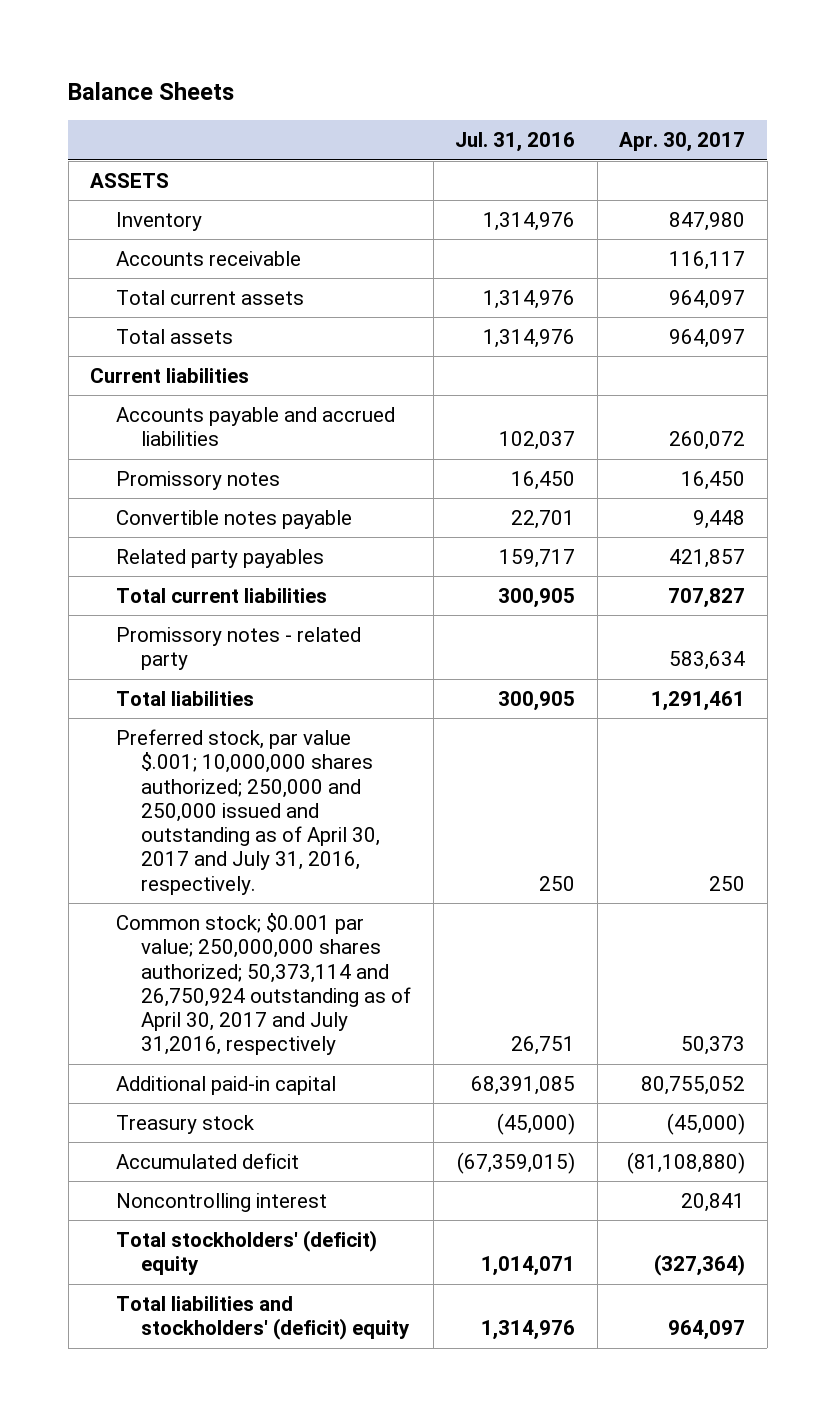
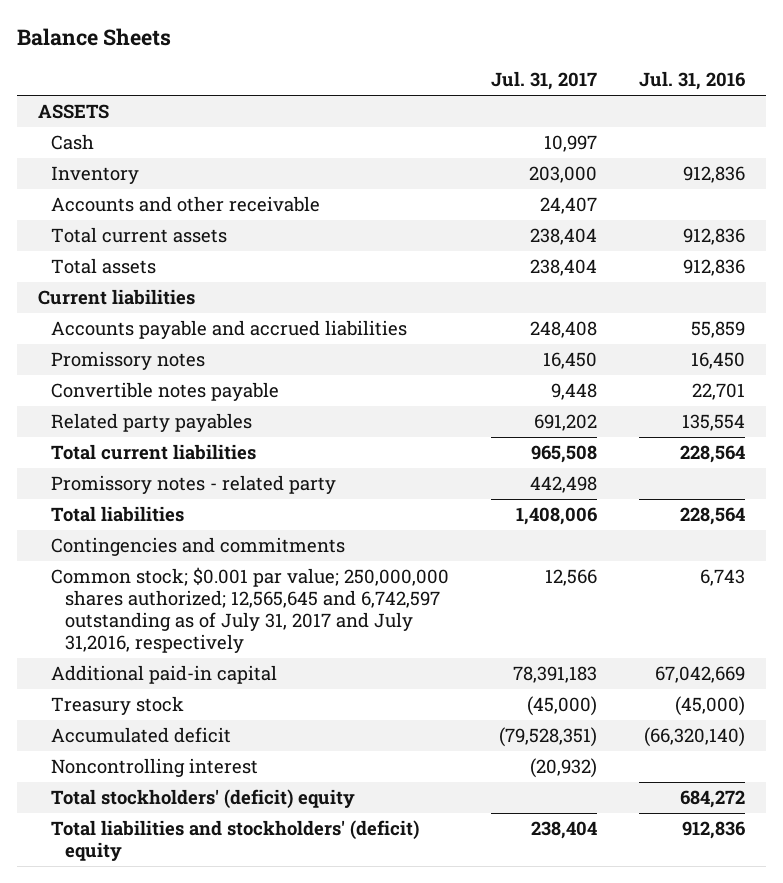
- | Jul. 31, 2016 | Apr. 30, 2017
+ | Jul. 31, 2017 | Jul. 31, 2016
- Inventory | 1,314,976 | 847,980
- Accounts receivable | | 116,117
- Total current assets | 1,314,976 | 964,097
- Total assets | 1,314,976 | 964,097
+ Cash | 10,997 |
+ Inventory | 203,000 | 912,836
+ Accounts and other receivable | 24,407 |
+ Total current assets | 238,404 | 912,836
+ Total assets | 238,404 | 912,836
- Accounts payable and accrued liabilities | 102,037 | 260,072
+ Accounts payable and accrued liabilities | 248,408 | 55,859
- Related party payables | 159,717 | 421,857
- Total current liabilities | 300,905 | 707,827
+ Related party payables | 691,202 | 135,554
+ Total current liabilities | 965,508 | 228,564
- Total liabilities | 300,905 | 1,291,461
- Preferred stock, par value $.001; 10,000,000 shares authorized; 250,000 and 250,000 issued and outstanding as of April 30, 2017 and July 31, 2016, respectively. | 250 | 250
- Common stock; $0.001 par value; 250,000,000 shares authorized; 50,373,114 and 26,750,924 outstanding as of April 30, 2017 and July 31,2016, respectively | 26,751 | 50,373
- Additional paid-in capital | 68,391,085 | 80,755,052
+ Total liabilities | 1,408,006 | 228,564
+ Contingencies and commitments
+ Common stock; $0.001 par value; 250,000,000 shares authorized; 12,565,645 and 6,742,597 outstanding as of July 31, 2017 and July 31,2016, respectively | 12,566 | 6,743
+ Additional paid-in capital | 78,391,183 | 67,042,669
- Accumulated deficit | (67,359,015) | (81,108,880)
+ Accumulated deficit | (79,528,351) | (66,320,140)
- Total stockholders' (deficit) equity | 1,014,071 | (327,364)
- Total liabilities and stockholders' (deficit) equity | 1,314,976 | 964,097
+ Total stockholders' (deficit) equity | | 684,272
+ Total liabilities and stockholders' (deficit) equity | 238,404 | 912,836

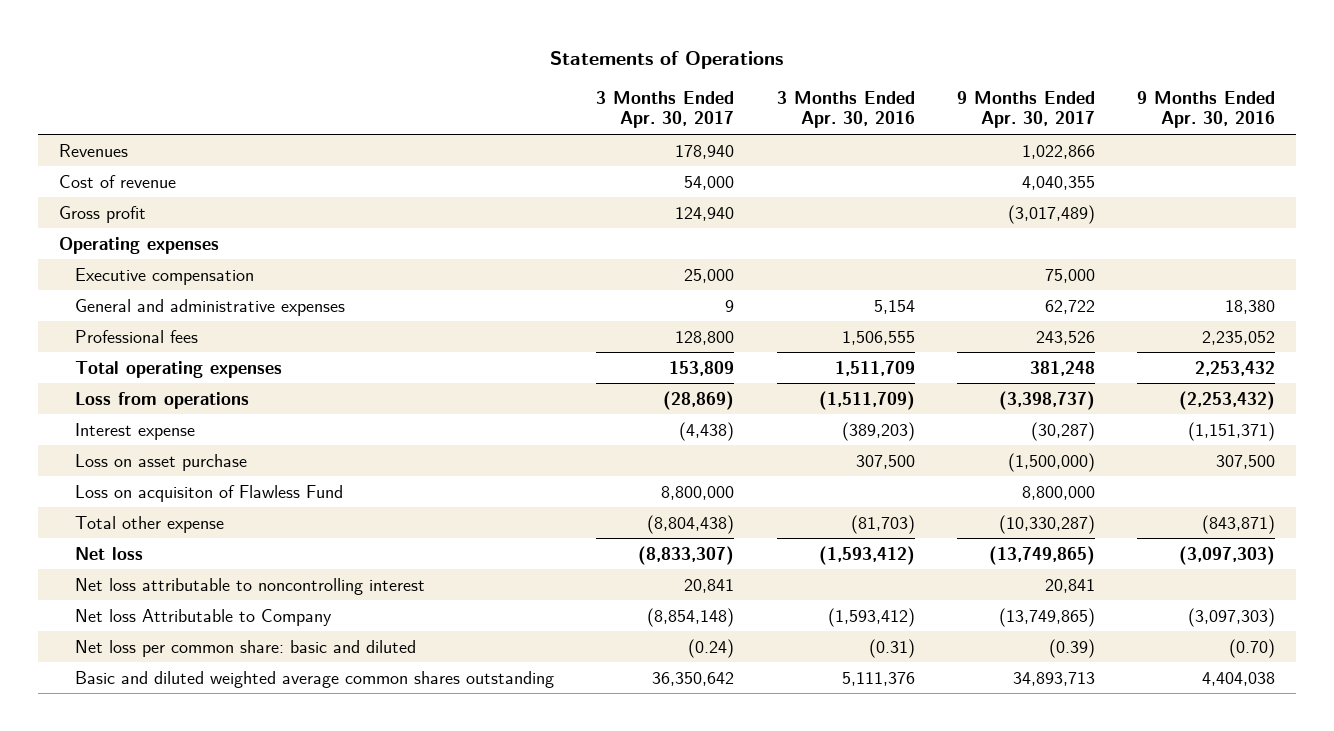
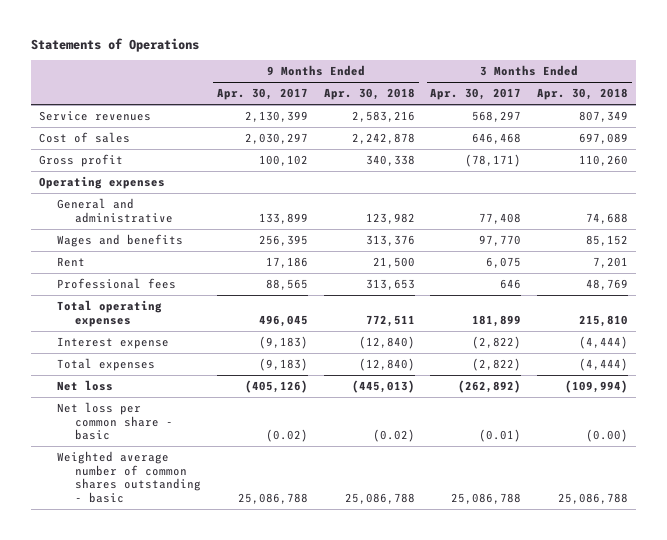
- | 3 Months Ended Apr. 30, 2017 | 3 Months Ended Apr. 30, 2016 | 9 Months Ended Apr. 30, 2017 | 9 Months Ended Apr. 30, 2016
+ | 9 Months Ended Apr. 30, 2017 | 9 Months Ended Apr. 30, 2018 | 3 Months Ended Apr. 30, 2017 | 3 Months Ended Apr. 30, 2018
- Revenues | 178,940 | | 1,022,866 |
- Cost of revenue | 54,000 | | 4,040,355 |
- Gross profit | 124,940 | | (3,017,489) |
+ Service revenues | 2,130,399 | 2,583,216 | 568,297 | 807,349
+ Cost of sales | 2,030,297 | 2,242,878 | 646,468 | 697,089
+ Gross profit | 100,102 | 340,338 | (78,171) | 110,260
- Executive compensation | 25,000 | | 75,000 |
- General and administrative expenses | 9 | 5,154 | 62,722 | 18,380
- Professional fees | 128,800 | 1,506,555 | 243,526 | 2,235,052
- Total operating expenses | 153,809 | 1,511,709 | 381,248 | 2,253,432
- Loss from operations | (28,869) | (1,511,709) | (3,398,737) | (2,253,432)
- Interest expense | (4,438) | (389,203) | (30,287) | (1,151,371)
- Loss on asset purchase | | 307,500 | (1,500,000) | 307,500
- Loss on acquisiton of Flawless Fund | 8,800,000 | | 8,800,000 |
- Total other expense | (8,804,438) | (81,703) | (10,330,287) | (843,871)
- Net loss | (8,833,307) | (1,593,412) | (13,749,865) | (3,097,303)
- Net loss attributable to noncontrolling interest | 20,841 | | 20,841 |
- Net loss Attributable to Company | (8,854,148) | (1,593,412) | (13,749,865) | (3,097,303)
- Net loss per common share: basic and diluted | (0.24) | (0.31) | (0.39) | (0.70)
- Basic and diluted weighted average common shares outstanding | 36,350,642 | 5,111,376 | 34,893,713 | 4,404,038
+ General and administrative | 133,899 | 123,982 | 77,408 | 74,688
+ Wages and benefits | 256,395 | 313,376 | 97,770 | 85,152
+ Rent | 17,186 | 21,500 | 6,075 | 7,201
+ Professional fees | 88,565 | 313,653 | 646 | 48,769
+ Total operating expenses | 496,045 | 772,511 | 181,899 | 215,810
+ Interest expense | (9,183) | (12,840) | (2,822) | (4,444)
+ Total expenses | (9,183) | (12,840) | (2,822) | (4,444)
+ Net loss | (405,126) | (445,013) | (262,892) | (109,994)
+ Net loss per common share - basic | (0.02) | (0.02) | (0.01) | (0.00)
+ Weighted average number of common shares outstanding - basic | 25,086,788 | 25,086,788 | 25,086,788 | 25,086,788

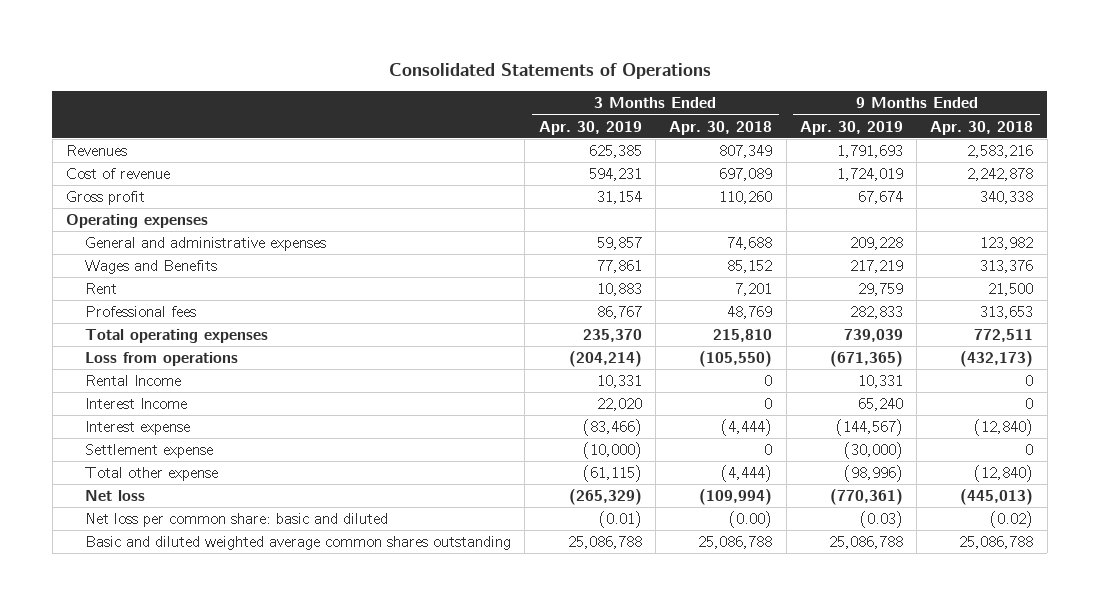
- Statements of Operations
+ Consolidated Statements of Operations
- | 9 Months Ended Apr. 30, 2017 | 9 Months Ended Apr. 30, 2018 | 3 Months Ended Apr. 30, 2017 | 3 Months Ended Apr. 30, 2018
+ | 3 Months Ended Apr. 30, 2019 | 3 Months Ended Apr. 30, 2018 | 9 Months Ended Apr. 30, 2019 | 9 Months Ended Apr. 30, 2018
- Service revenues | 2,130,399 | 2,583,216 | 568,297 | 807,349
- Cost of sales | 2,030,297 | 2,242,878 | 646,468 | 697,089
+ Revenues | 625,385 | 807,349 | 1,791,693 | 2,583,216
+ Cost of revenue | 594,231 | 697,089 | 1,724,019 | 2,242,878
- General and administrative | 133,899 | 123,982 | 77,408 | 74,688
- Wages and benefits | 256,395 | 313,376 | 97,770 | 85,152
+ General and administrative expenses | 59,857 | 74,688 | 209,228 | 123,982
+ Wages and Benefits | 77,861 | 85,152 | 217,219 | 313,376
+ Loss from operations | (204,214) | (105,550) | (671,365) | (432,173)
+ Rental Income | 10,331 | 0 | 10,331 | 0
+ Interest Income | 22,020 | 0 | 65,240 | 0
- Total expenses | (9,183) | (12,840) | (2,822) | (4,444)
+ Settlement expense | (10,000) | 0 | (30,000) | 0
+ Total other expense | (61,115) | (4,444) | (98,996) | (12,840)
- Net loss per common share - basic | (0.02) | (0.02) | (0.01) | (0.00)
- Weighted average number of common shares outstanding - basic | 25,086,788 | 25,086,788 | 25,086,788 | 25,086,788
+ Net loss per common share: basic and diluted | (0.01) | (0.00) | (0.03) | (0.02)
+ Basic and diluted weighted average common shares outstanding | 25,086,788 | 25,086,788 | 25,086,788 | 25,086,788

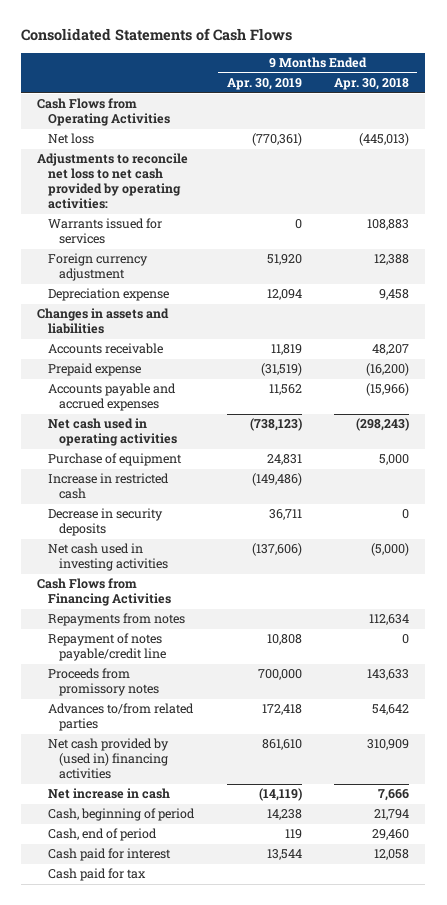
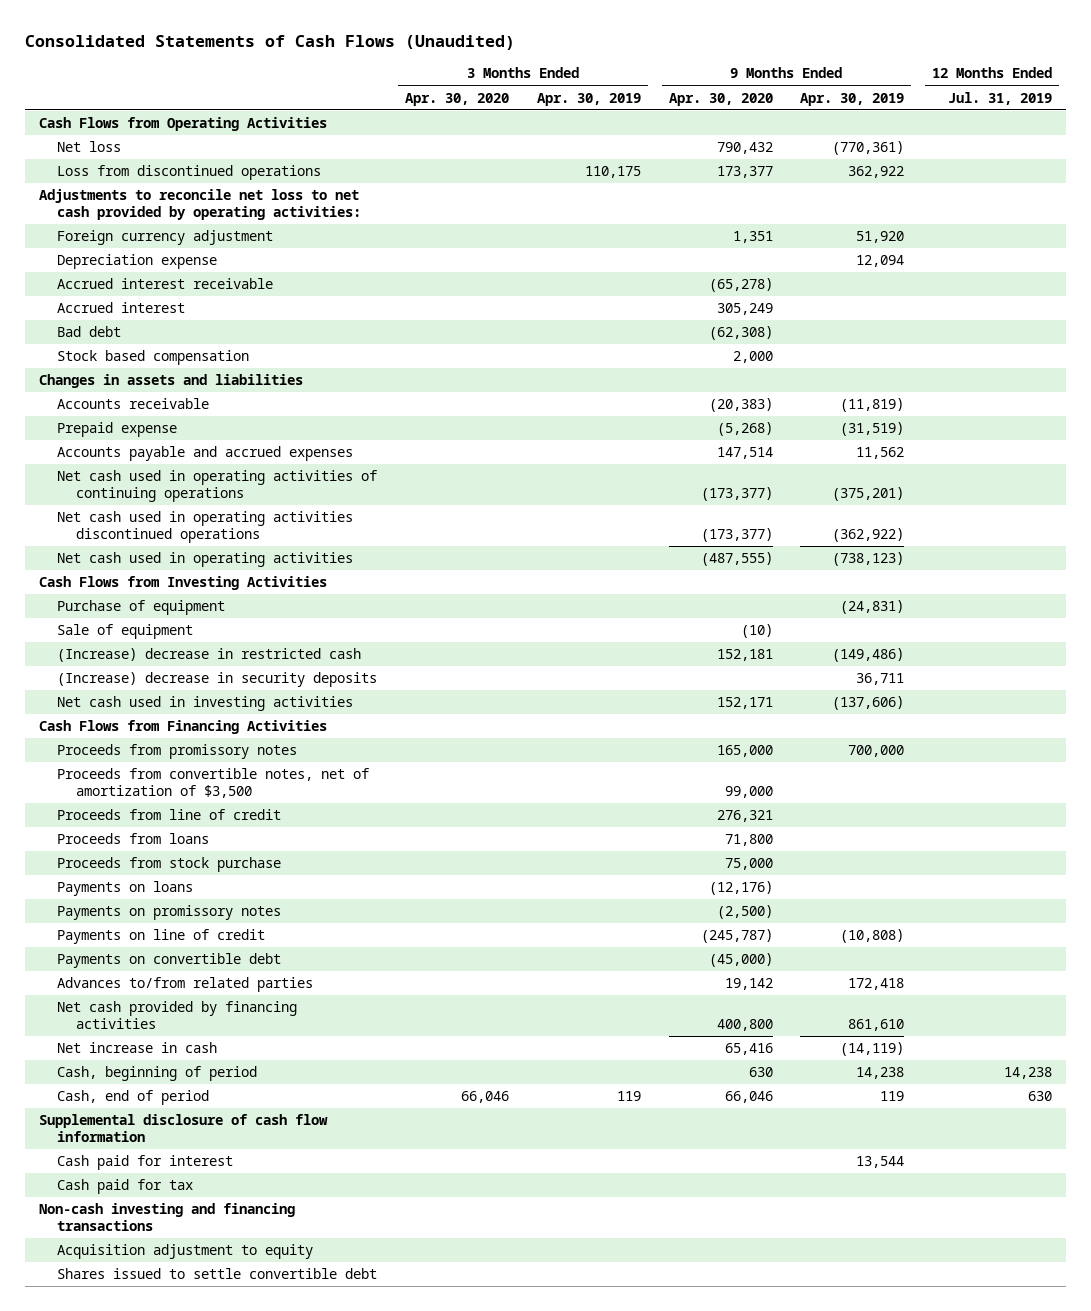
- Consolidated Statements of Cash Flows
+ Consolidated Statements of Cash Flows (Unaudited)
- | 9 Months Ended Apr. 30, 2019 | 9 Months Ended Apr. 30, 2018
+ | 3 Months Ended Apr. 30, 2020 | 3 Months Ended Apr. 30, 2019 | 9 Months Ended Apr. 30, 2020 | 9 Months Ended Apr. 30, 2019 | 12 Months Ended Jul. 31, 2019
+ Loss from discontinued operations | | 110,175 | 173,377 | 362,922 |
- Warrants issued for services | 0 | 108,883
+ Accrued interest receivable | | | (65,278) | |
+ Accrued interest | | | 305,249 | |
+ Bad debt | | | (62,308) | |
+ Stock based compensation | | | 2,000 | |
- Accounts receivable | 11,819 | 48,207
+ Accounts receivable | | | (20,383) | (11,819) |
+ Net cash used in operating activities of continuing operations | | | (173,377) | (375,201) |
+ Net cash used in operating activities discontinued operations | | | (173,377) | (362,922) |
- Purchase of equipment | 24,831 | 5,000
- Increase in restricted cash | (149,486) |
- Decrease in security deposits | 36,711 | 0
+ Cash Flows from Investing Activities
+ Purchase of equipment | | | | (24,831) |
+ Sale of equipment | | | (10) | |
+ (Increase) decrease in restricted cash | | | 152,181 | (149,486) |
+ (Increase) decrease in security deposits | | | | 36,711 |
- Repayments from notes | | 112,634
- Repayment of notes payable/credit line | 10,808 | 0
+ Proceeds from convertible notes, net of amortization of $3,500 | | | 99,000 | |
+ Proceeds from line of credit | | | 276,321 | |
+ Proceeds from loans | | | 71,800 | |
+ Proceeds from stock purchase | | | 75,000 | |
+ Payments on loans | | | (12,176) | |
+ Payments on promissory notes | | | (2,500) | |
+ Payments on line of credit | | | (245,787) | (10,808) |
+ Payments on convertible debt | | | (45,000) | |
- Net cash provided by (used in) financing activities | 861,610 | 310,909
+ Net cash provided by financing activities | | | 400,800 | 861,610 |
+ Supplemental disclosure of cash flow information
+ Non-cash investing and financing transactions
+ Acquisition adjustment to equity
+ Shares issued to settle convertible debt

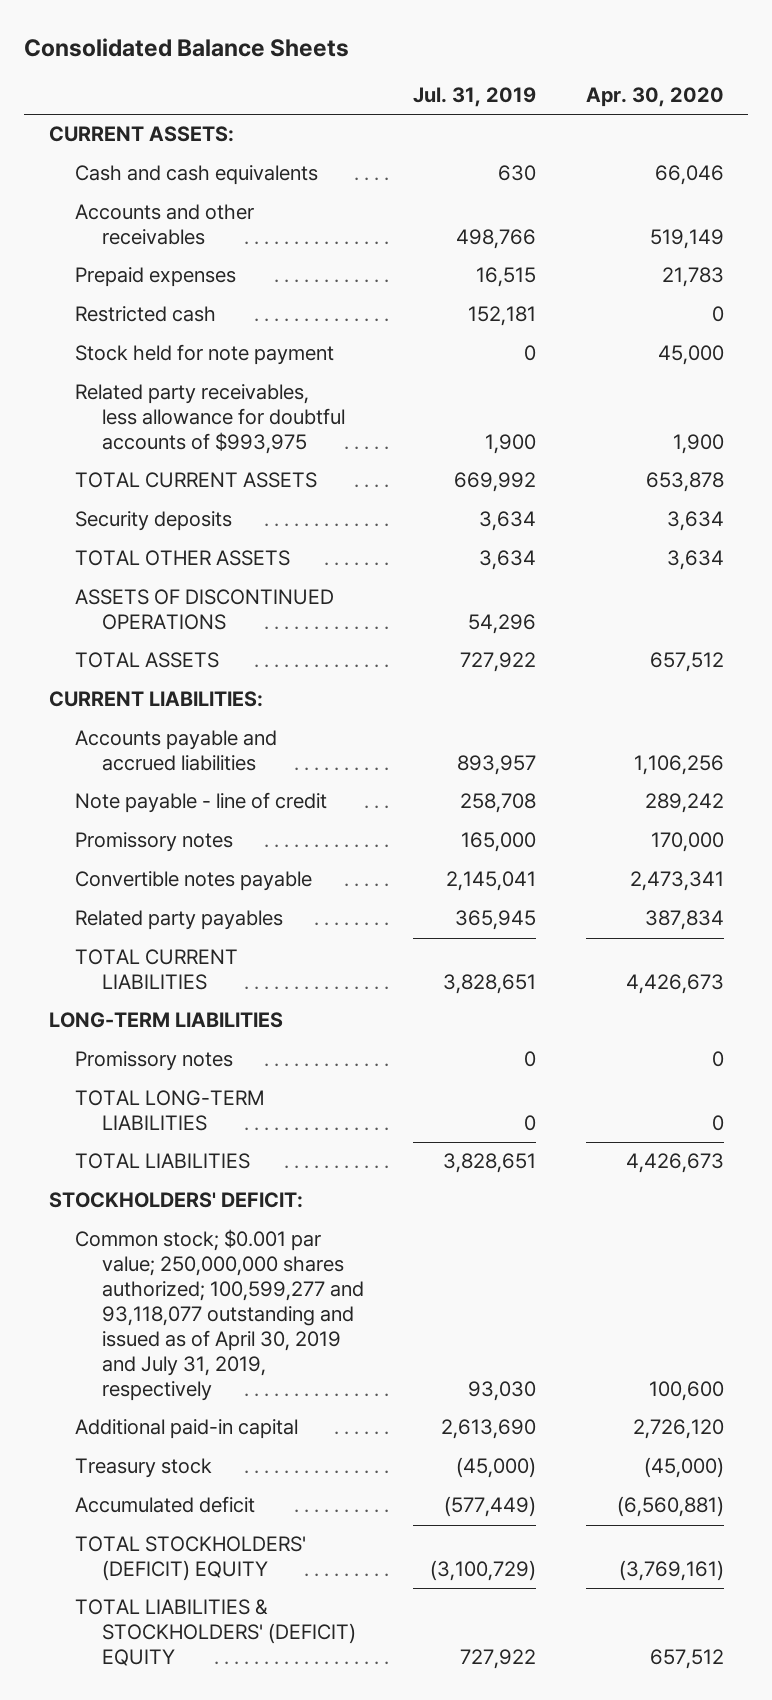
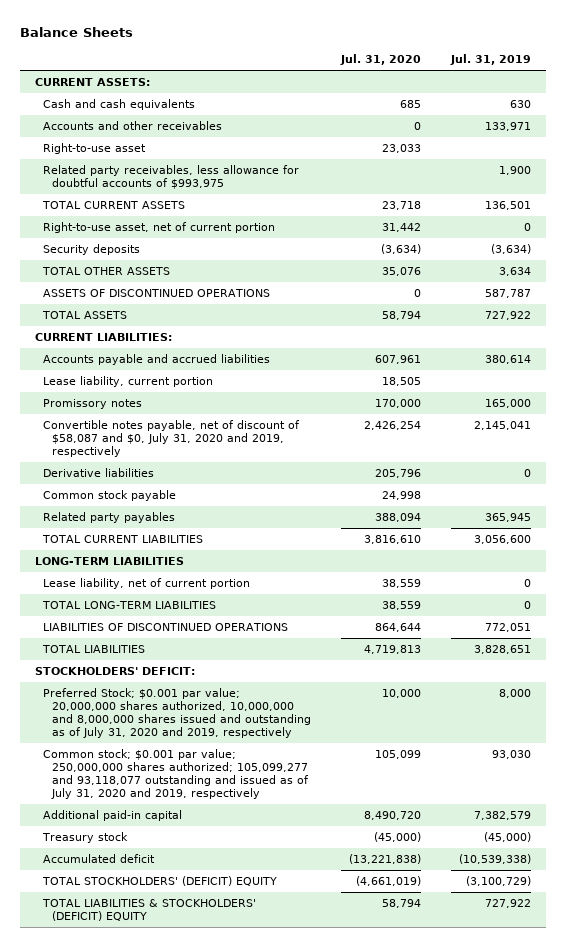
- Consolidated Balance Sheets
+ Balance Sheets
- | Jul. 31, 2019 | Apr. 30, 2020
+ | Jul. 31, 2020 | Jul. 31, 2019
- Accounts and other receivables | 498,766 | 519,149
- Prepaid expenses | 16,515 | 21,783
- Restricted cash | 152,181 | 0
- Stock held for note payment | 0 | 45,000
+ Accounts and other receivables | 0 | 133,971
+ Right-to-use asset | 23,033 |
- TOTAL CURRENT ASSETS | 669,992 | 653,878
- Security deposits | 3,634 | 3,634
+ TOTAL CURRENT ASSETS | 23,718 | 136,501
+ Right-to-use asset, net of current portion | 31,442 | 0
+ Security deposits | (3,634) | (3,634)
- ASSETS OF DISCONTINUED OPERATIONS | 54,296 |
+ ASSETS OF DISCONTINUED OPERATIONS | 0 | 587,787
- Accounts payable and accrued liabilities | 893,957 | 1,106,256
- Note payable - line of credit | 258,708 | 289,242
+ Accounts payable and accrued liabilities | 607,961 | 380,614
+ Lease liability, current portion | 18,505 |
- Convertible notes payable | 2,145,041 | 2,473,341
+ Convertible notes payable, net of discount of $58,087 and $0, July 31, 2020 and 2019, respectively | 2,426,254 | 2,145,041
+ Derivative liabilities | 205,796 | 0
+ Common stock payable | 24,998 |
- TOTAL CURRENT LIABILITIES | 3,828,651 | 4,426,673
+ TOTAL CURRENT LIABILITIES | 3,816,610 | 3,056,600
- Promissory notes | 0 | 0
+ Lease liability, net of current portion | 38,559 | 0
+ LIABILITIES OF DISCONTINUED OPERATIONS | 864,644 | 772,051
- Common stock; $0.001 par value; 250,000,000 shares authorized; 100,599,277 and 93,118,077 outstanding and issued as of April 30, 2019 and July 31, 2019, respectively | 93,030 | 100,600
- Additional paid-in capital | 2,613,690 | 2,726,120
+ Preferred Stock; $0.001 par value; 20,000,000 shares authorized, 10,000,000 and 8,000,000 shares issued and outstanding as of July 31, 2020 and 2019, respectively | 10,000 | 8,000
+ Common stock; $0.001 par value; 250,000,000 shares authorized; 105,099,277 and 93,118,077 outstanding and issued as of July 31, 2020 and 2019, respectively | 105,099 | 93,030
+ Additional paid-in capital | 8,490,720 | 7,382,579
- Accumulated deficit | (577,449) | (6,560,881)
+ Accumulated deficit | (13,221,838) | (10,539,338)

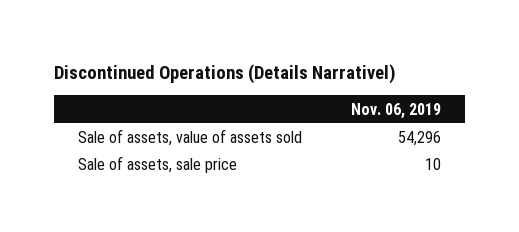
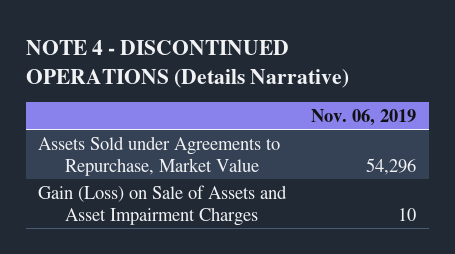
- Discontinued Operations (Details Narrativel)
+ NOTE 4 - DISCONTINUED OPERATIONS (Details Narrative)
- Sale of assets, value of assets sold | 54,296
- Sale of assets, sale price | 10
+ Assets Sold under Agreements to Repurchase, Market Value | 54,296
+ Gain (Loss) on Sale of Assets and Asset Impairment Charges | 10

